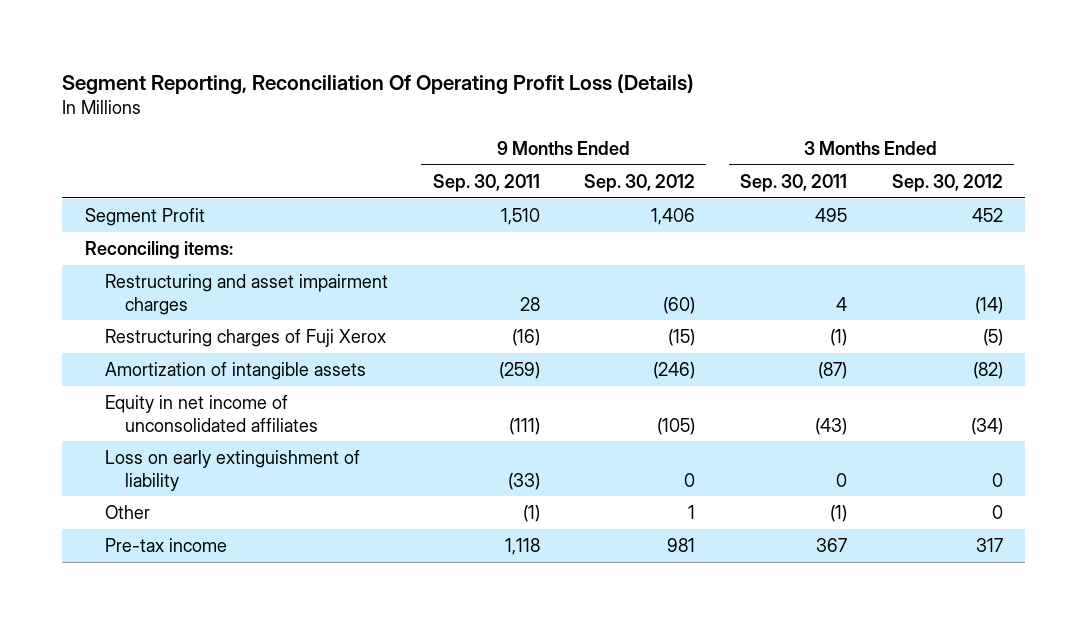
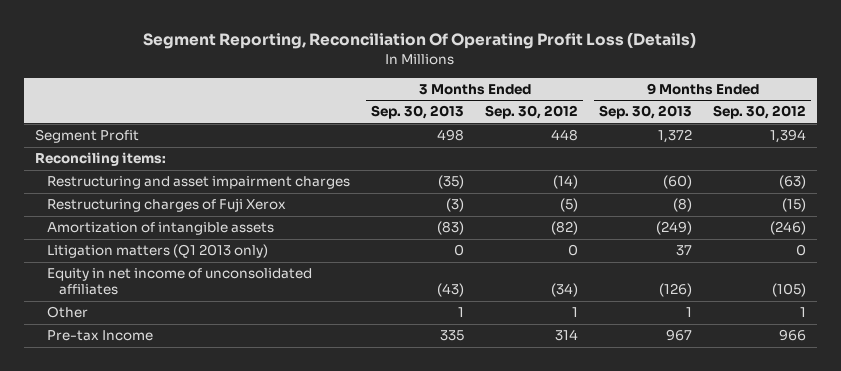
- | 9 Months Ended Sep. 30, 2011 | 9 Months Ended Sep. 30, 2012 | 3 Months Ended Sep. 30, 2011 | 3 Months Ended Sep. 30, 2012
+ | 3 Months Ended Sep. 30, 2013 | 3 Months Ended Sep. 30, 2012 | 9 Months Ended Sep. 30, 2013 | 9 Months Ended Sep. 30, 2012
- Segment Profit | 1,510 | 1,406 | 495 | 452
+ Segment Profit | 498 | 448 | 1,372 | 1,394
- Restructuring and asset impairment charges | 28 | (60) | 4 | (14)
+ Restructuring and asset impairment charges | (35) | (14) | (60) | (63)
+ Litigation matters (Q1 2013 only) | 0 | 0 | 37 | 0
- Loss on early extinguishment of liability | (33) | 0 | 0 | 0
- Other | (1) | 1 | (1) | 0
- Pre-tax income | 1,118 | 981 | 367 | 317
+ Other | 1 | 1 | 1 | 1
+ Pre-tax Income | 335 | 314 | 967 | 966

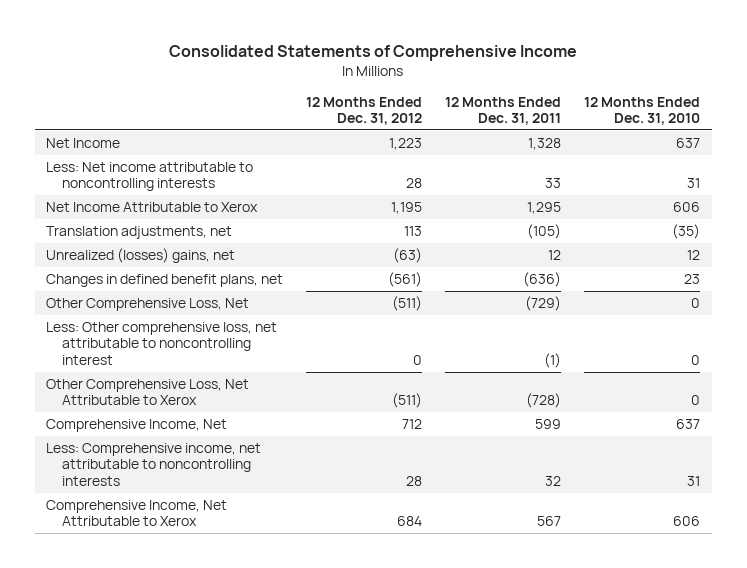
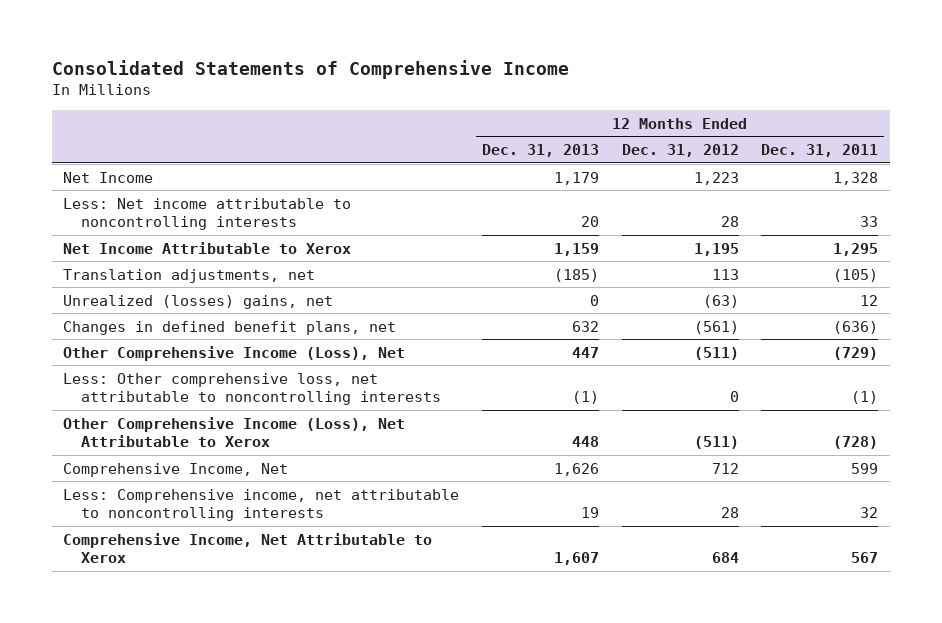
- | 12 Months Ended Dec. 31, 2012 | 12 Months Ended Dec. 31, 2011 | 12 Months Ended Dec. 31, 2010
+ | 12 Months Ended Dec. 31, 2013 | 12 Months Ended Dec. 31, 2012 | 12 Months Ended Dec. 31, 2011
- Other Comprehensive Loss, Net | (511) | (729) | 0
- Less: Other comprehensive loss, net attributable to noncontrolling interest | 0 | (1) | 0
- Other Comprehensive Loss, Net Attributable to Xerox | (511) | (728) | 0
+ Other Comprehensive Income (Loss), Net | 447 | (511) | (729)
+ Less: Other comprehensive loss, net attributable to noncontrolling interests | (1) | 0 | (1)
+ Other Comprehensive Income (Loss), Net Attributable to Xerox | 448 | (511) | (728)

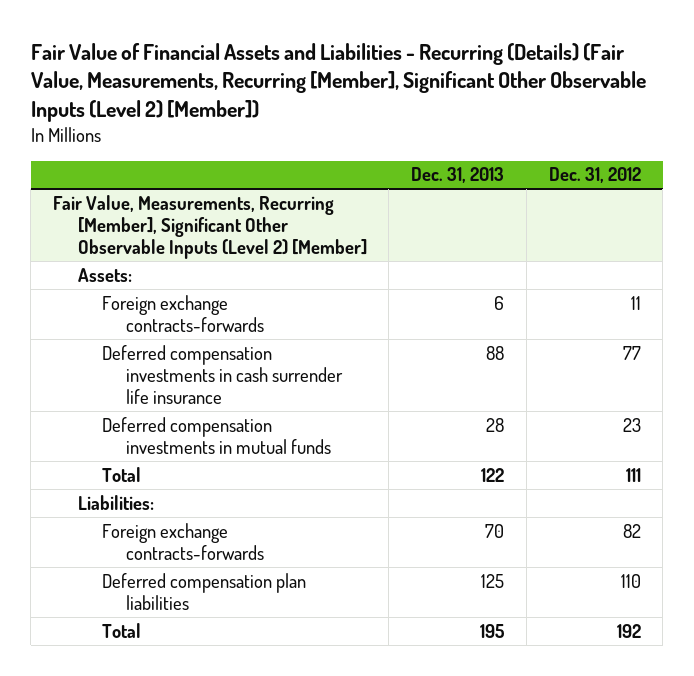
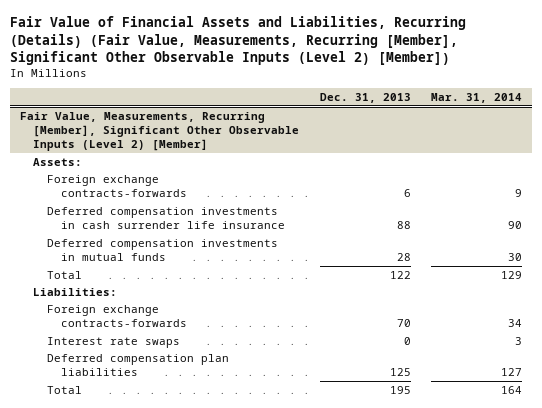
- Fair Value of Financial Assets and Liabilities - Recurring (Details) (Fair Value, Measurements, Recurring [Member], Significant Other Observable Inputs (Level 2) [Member])
+ Fair Value of Financial Assets and Liabilities, Recurring (Details) (Fair Value, Measurements, Recurring [Member], Significant Other Observable Inputs (Level 2) [Member])
- | Dec. 31, 2013 | Dec. 31, 2012
+ | Dec. 31, 2013 | Mar. 31, 2014
@ Fair Value, Measurements, Recurring [Member], Significant Other Observable Inputs (Level 2) [Member]
+ Interest rate swaps | 0 | 3

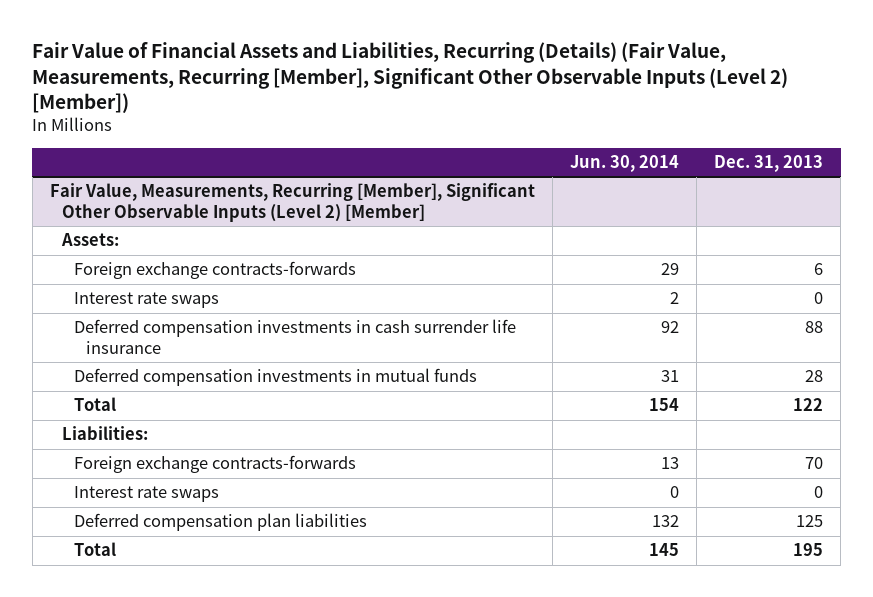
- | Dec. 31, 2013 | Mar. 31, 2014
+ | Jun. 30, 2014 | Dec. 31, 2013
@ Fair Value, Measurements, Recurring [Member], Significant Other Observable Inputs (Level 2) [Member]
+ Interest rate swaps | 2 | 0

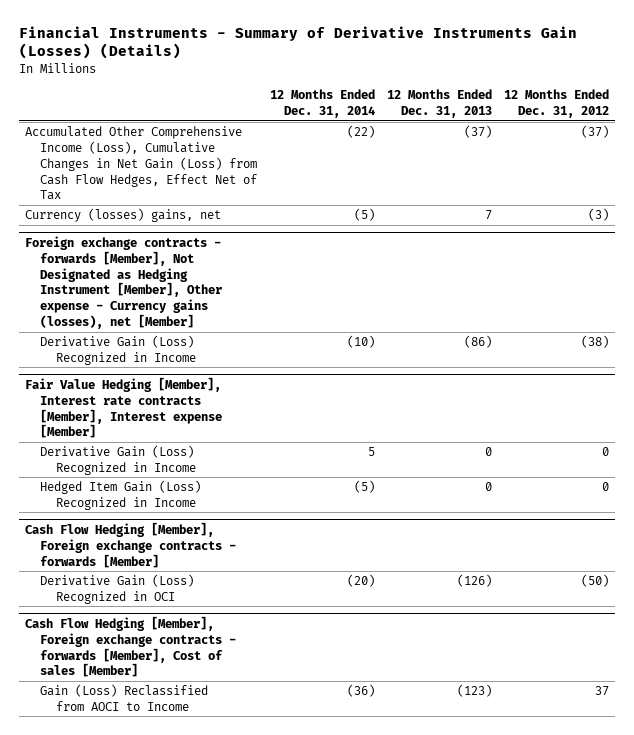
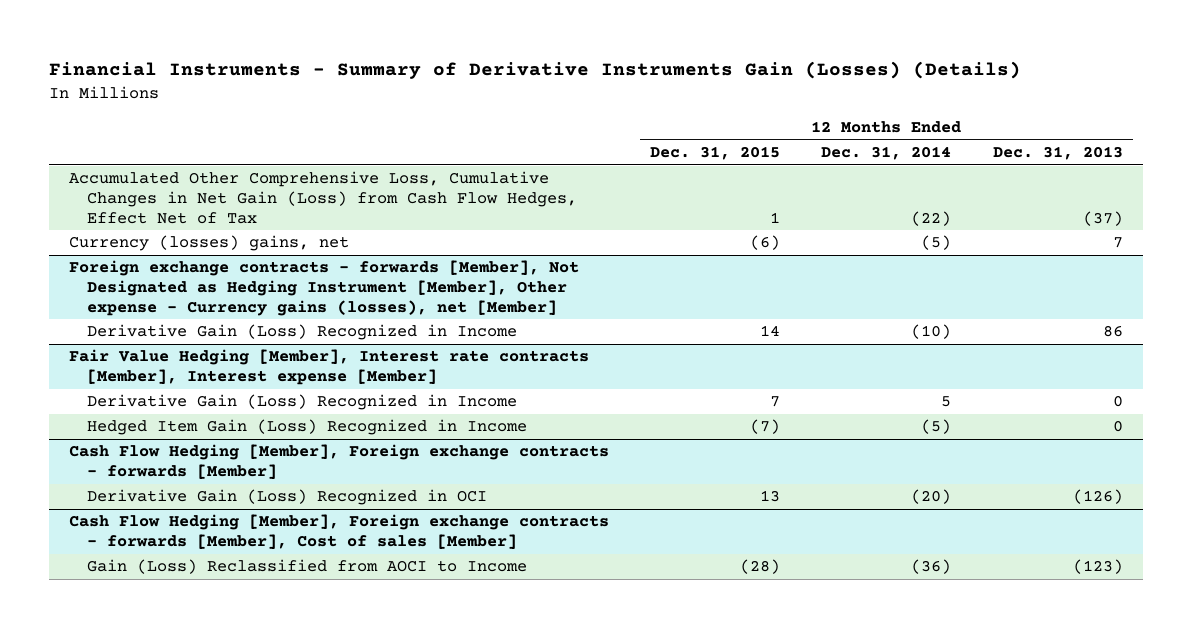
- | 12 Months Ended Dec. 31, 2014 | 12 Months Ended Dec. 31, 2013 | 12 Months Ended Dec. 31, 2012
+ | 12 Months Ended Dec. 31, 2015 | 12 Months Ended Dec. 31, 2014 | 12 Months Ended Dec. 31, 2013
- Accumulated Other Comprehensive Income (Loss), Cumulative Changes in Net Gain (Loss) from Cash Flow Hedges, Effect Net of Tax | (22) | (37) | (37)
+ Accumulated Other Comprehensive Loss, Cumulative Changes in Net Gain (Loss) from Cash Flow Hedges, Effect Net of Tax | 1 | (22) | (37)
@ Foreign exchange contracts - forwards [Member], Not Designated as Hedging Instrument [Member], Other expense - Currency gains (losses), net [Member]
- Derivative Gain (Loss) Recognized in Income | (10) | (86) | (38)
+ Derivative Gain (Loss) Recognized in Income | 14 | (10) | 86

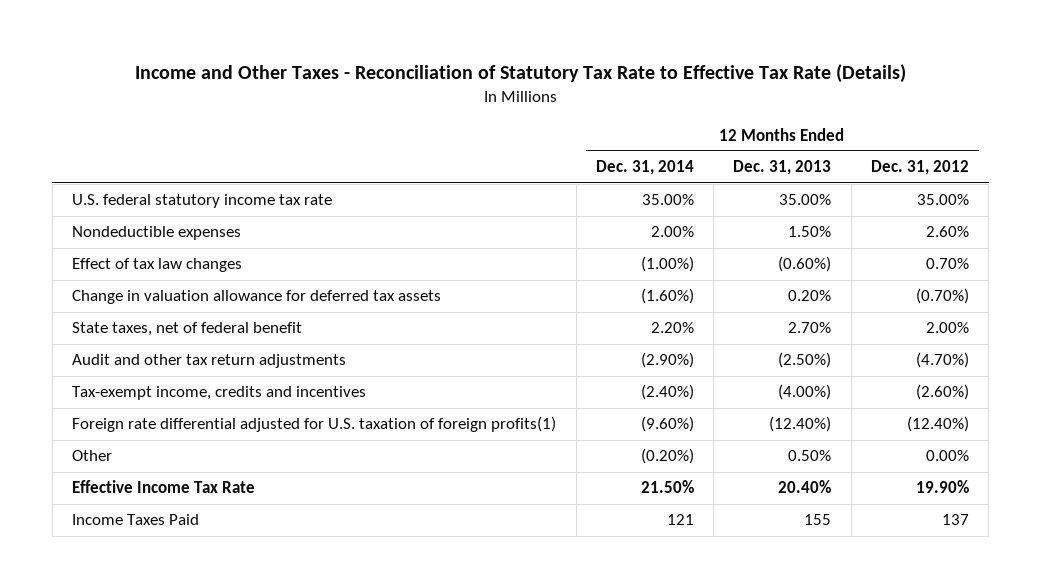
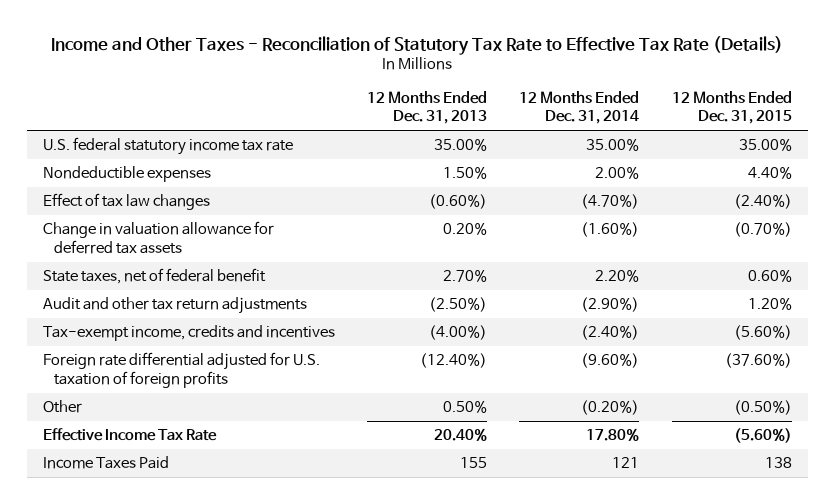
- | 12 Months Ended Dec. 31, 2014 | 12 Months Ended Dec. 31, 2013 | 12 Months Ended Dec. 31, 2012
+ | 12 Months Ended Dec. 31, 2013 | 12 Months Ended Dec. 31, 2014 | 12 Months Ended Dec. 31, 2015
- Effect of tax law changes | (1.00%) | (0.60%) | 0.70%
+ Effect of tax law changes | (0.60%) | (4.70%) | (2.40%)
- Foreign rate differential adjusted for U.S. taxation of foreign profits(1) | (9.60%) | (12.40%) | (12.40%)
+ Foreign rate differential adjusted for U.S. taxation of foreign profits | (12.40%) | (9.60%) | (37.60%)
- Effective Income Tax Rate | 21.50% | 20.40% | 19.90%
+ Effective Income Tax Rate | 20.40% | 17.80% | (5.60%)

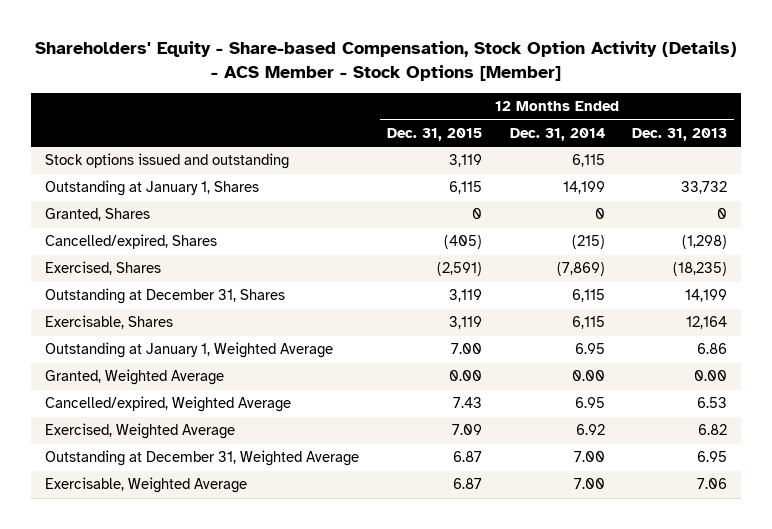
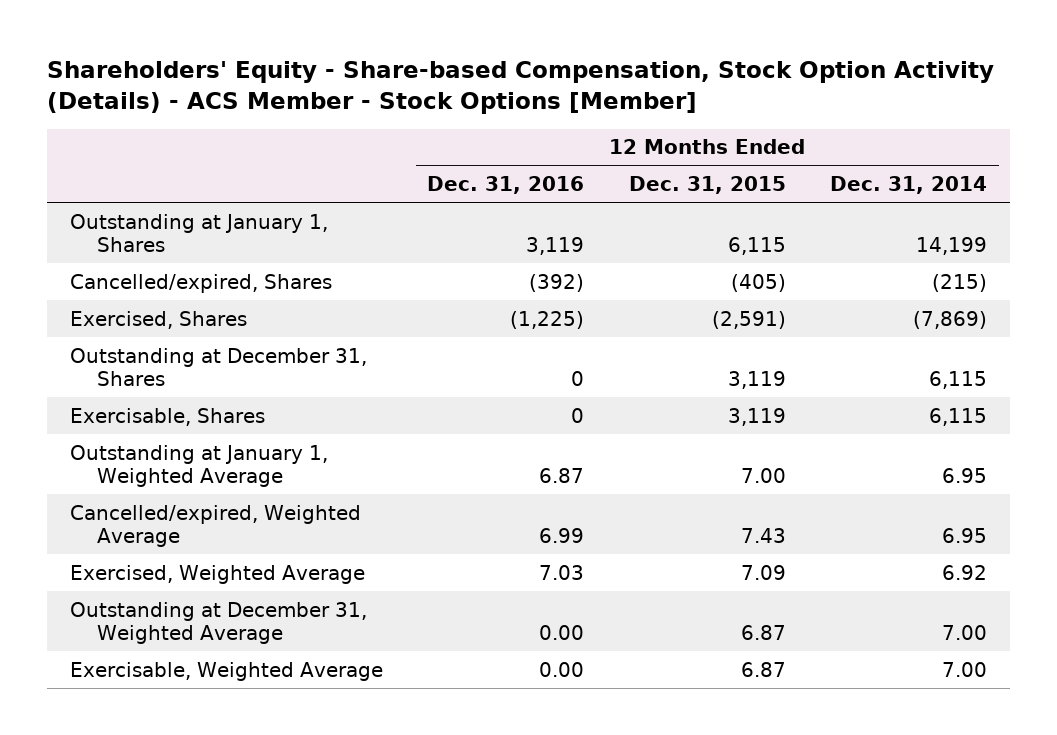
- | 12 Months Ended Dec. 31, 2015 | 12 Months Ended Dec. 31, 2014 | 12 Months Ended Dec. 31, 2013
+ | 12 Months Ended Dec. 31, 2016 | 12 Months Ended Dec. 31, 2015 | 12 Months Ended Dec. 31, 2014
- Stock options issued and outstanding | 3,119 | 6,115 |
- Granted, Shares | 0 | 0 | 0
- Granted, Weighted Average | 0.00 | 0.00 | 0.00

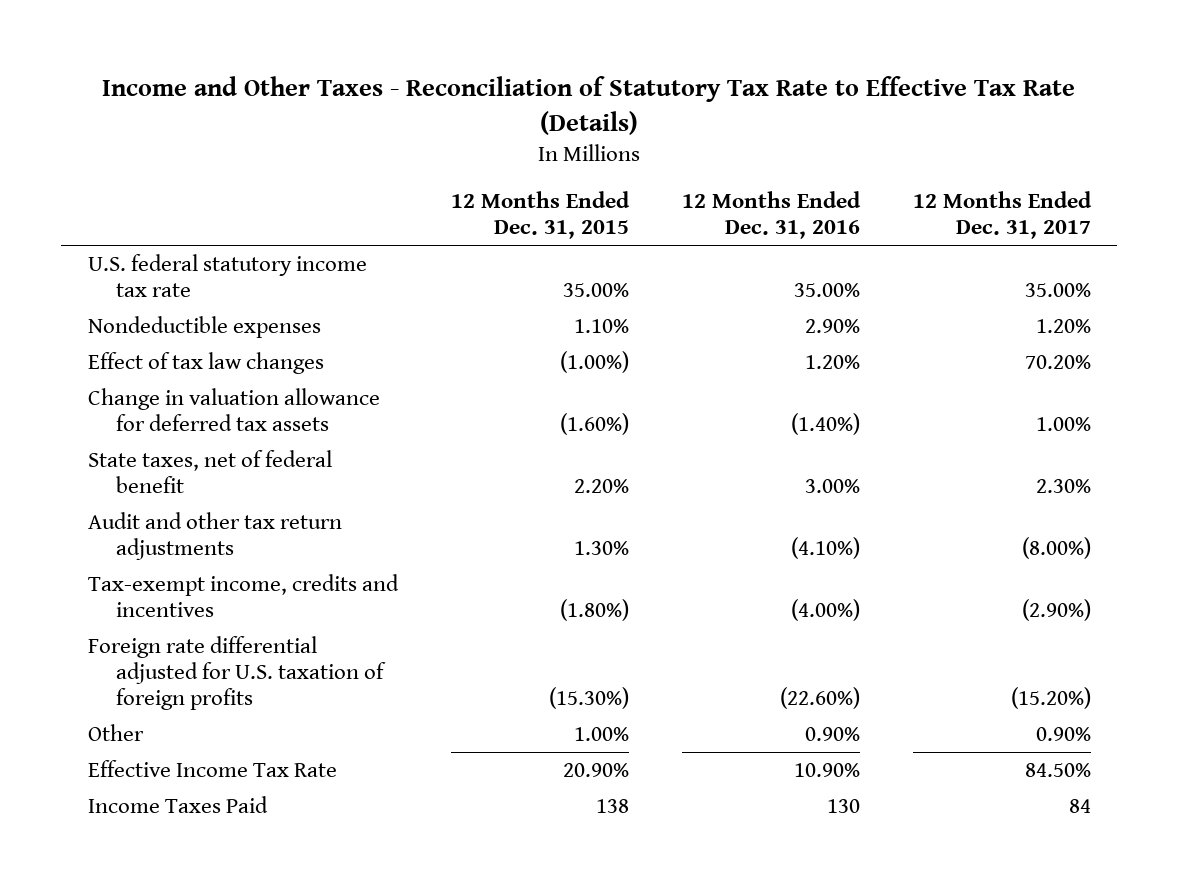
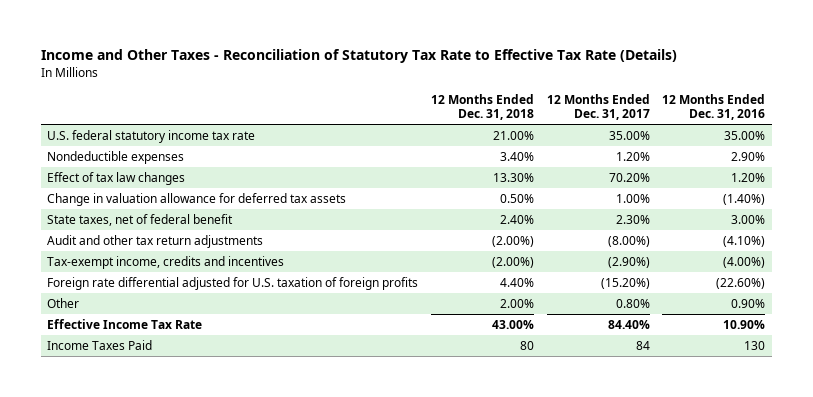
- | 12 Months Ended Dec. 31, 2015 | 12 Months Ended Dec. 31, 2016 | 12 Months Ended Dec. 31, 2017
+ | 12 Months Ended Dec. 31, 2018 | 12 Months Ended Dec. 31, 2017 | 12 Months Ended Dec. 31, 2016
- Other | 1.00% | 0.90% | 0.90%
- Effective Income Tax Rate | 20.90% | 10.90% | 84.50%
+ Other | 2.00% | 0.80% | 0.90%
+ Effective Income Tax Rate | 43.00% | 84.40% | 10.90%

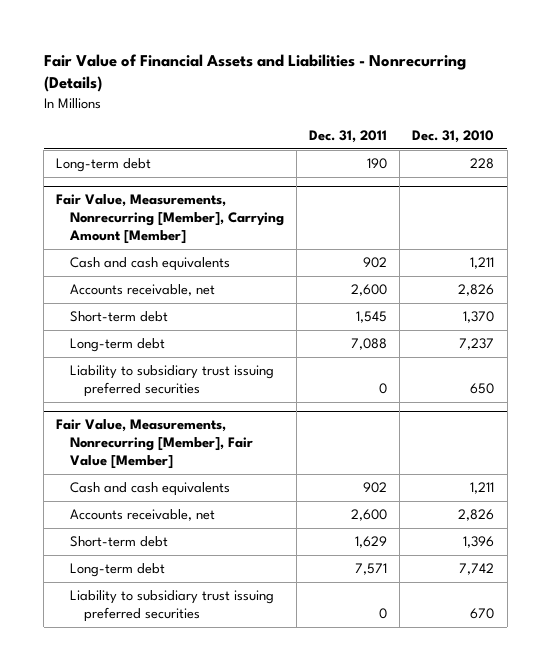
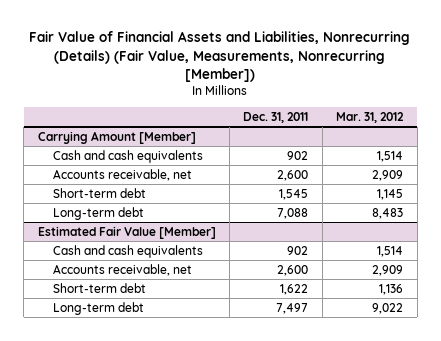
- Fair Value of Financial Assets and Liabilities - Nonrecurring (Details)
+ Fair Value of Financial Assets and Liabilities, Nonrecurring (Details) (Fair Value, Measurements, Nonrecurring [Member])
- | Dec. 31, 2011 | Dec. 31, 2010
+ | Dec. 31, 2011 | Mar. 31, 2012
- Long-term debt | 190 | 228
- Fair Value, Measurements, Nonrecurring [Member], Carrying Amount [Member]
+ Carrying Amount [Member]
- Liability to subsidiary trust issuing preferred securities | 0 | 650
- Fair Value, Measurements, Nonrecurring [Member], Fair Value [Member]
+ Estimated Fair Value [Member]
- Short-term debt | 1,629 | 1,396
- Long-term debt | 7,571 | 7,742
- Liability to subsidiary trust issuing preferred securities | 0 | 670
+ Short-term debt | 1,622 | 1,136
+ Long-term debt | 7,497 | 9,022

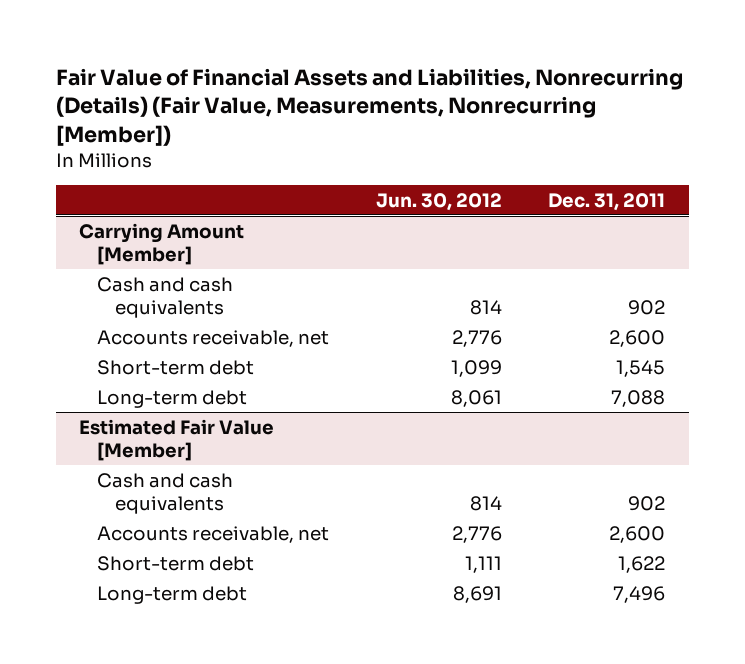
- | Dec. 31, 2011 | Mar. 31, 2012
+ | Jun. 30, 2012 | Dec. 31, 2011
@ Estimated Fair Value [Member]
- Long-term debt | 7,497 | 9,022
+ Long-term debt | 8,691 | 7,496

